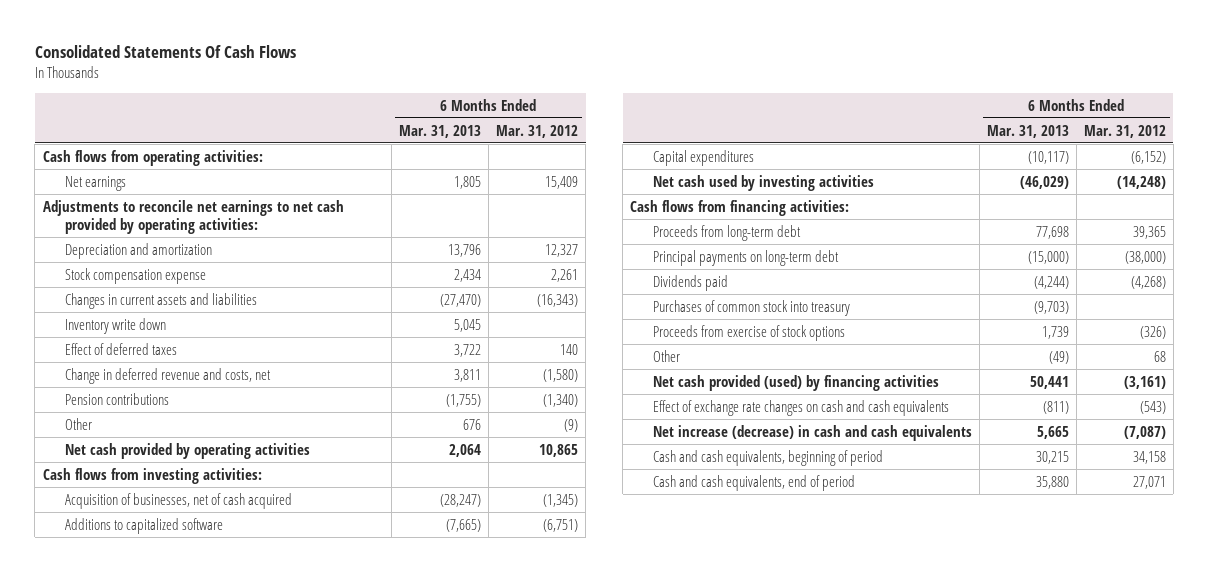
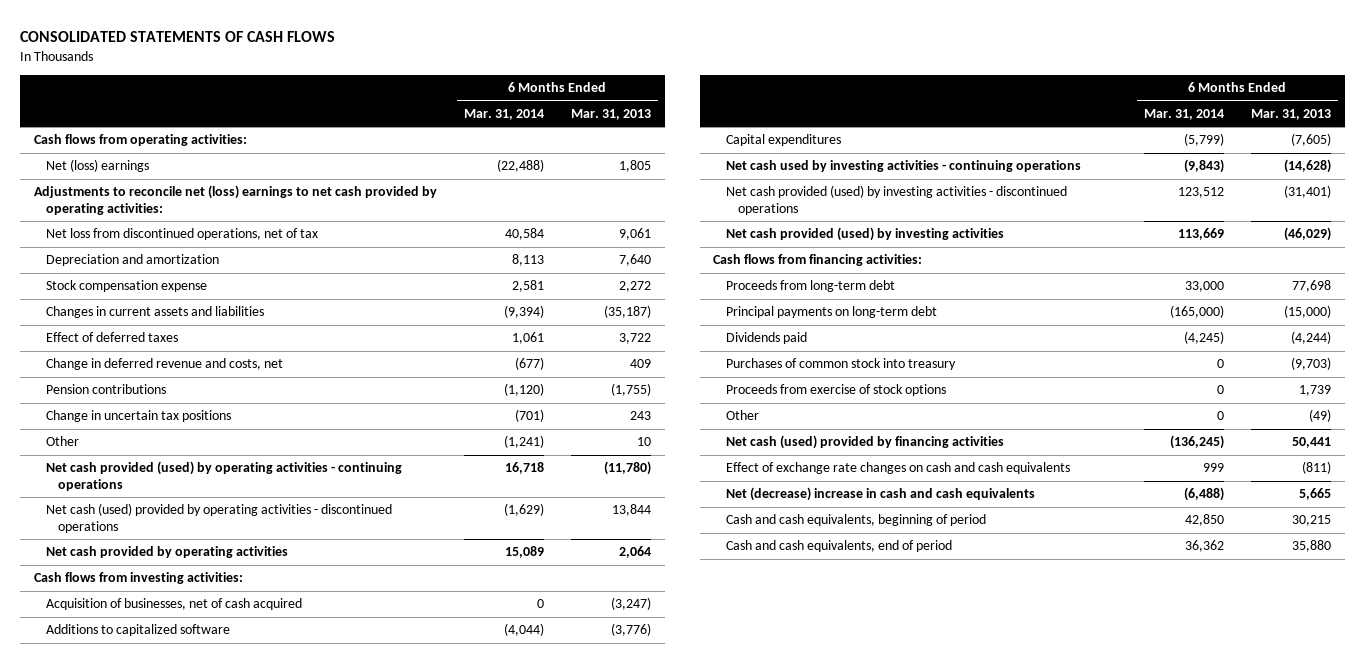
- Consolidated Statements Of Cash Flows
+ CONSOLIDATED STATEMENTS OF CASH FLOWS
- | 6 Months Ended Mar. 31, 2013 | 6 Months Ended Mar. 31, 2012
+ | 6 Months Ended Mar. 31, 2014 | 6 Months Ended Mar. 31, 2013
- Net earnings | 1,805 | 15,409
- Adjustments to reconcile net earnings to net cash provided by operating activities:
- Depreciation and amortization | 13,796 | 12,327
- Stock compensation expense | 2,434 | 2,261
- Changes in current assets and liabilities | (27,470) | (16,343)
- Inventory write down | 5,045 |
+ Net (loss) earnings | (22,488) | 1,805
+ Adjustments to reconcile net (loss) earnings to net cash provided by operating activities:
+ Net loss from discontinued operations, net of tax | 40,584 | 9,061
+ Depreciation and amortization | 8,113 | 7,640
+ Stock compensation expense | 2,581 | 2,272
+ Changes in current assets and liabilities | (9,394) | (35,187)
- Change in deferred revenue and costs, net | 3,811 | (1,580)
+ Change in deferred revenue and costs, net | (677) | 409
- Other | 676 | (9)
+ Change in uncertain tax positions | (701) | 243
+ Other | (1,241) | 10
+ Net cash provided (used) by operating activities - continuing operations | 16,718 | (11,780)
+ Net cash (used) provided by operating activities - discontinued operations | (1,629) | 13,844
- Acquisition of businesses, net of cash acquired | (28,247) | (1,345)
- Additions to capitalized software | (7,665) | (6,751)
- Capital expenditures | (10,117) | (6,152)
- Net cash used by investing activities | (46,029) | (14,248)
+ Acquisition of businesses, net of cash acquired | 0 | (3,247)
+ Additions to capitalized software | (4,044) | (3,776)
+ Capital expenditures | (5,799) | (7,605)
+ Net cash used by investing activities - continuing operations | (9,843) | (14,628)
+ Net cash provided (used) by investing activities - discontinued operations | 123,512 | (31,401)
+ Net cash provided (used) by investing activities | 113,669 | (46,029)
- Net cash provided (used) by financing activities | 50,441 | (3,161)
+ Net cash (used) provided by financing activities | (136,245) | 50,441
- Net increase (decrease) in cash and cash equivalents | 5,665 | (7,087)
+ Net (decrease) increase in cash and cash equivalents | (6,488) | 5,665

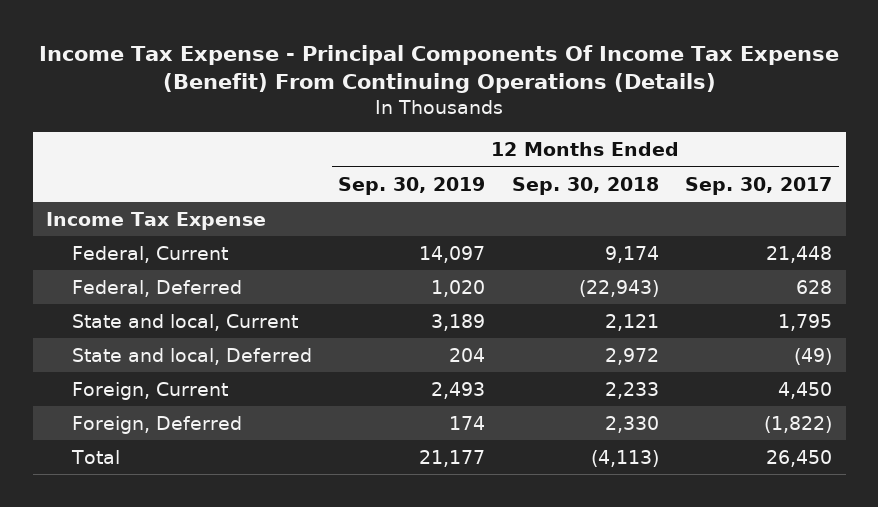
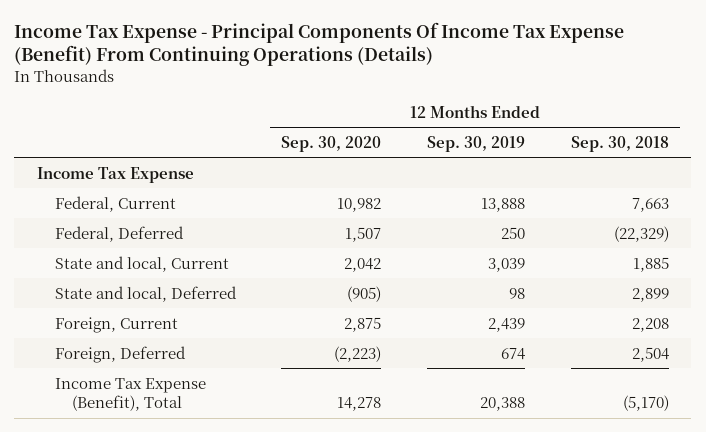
- | 12 Months Ended Sep. 30, 2019 | 12 Months Ended Sep. 30, 2018 | 12 Months Ended Sep. 30, 2017
+ | 12 Months Ended Sep. 30, 2020 | 12 Months Ended Sep. 30, 2019 | 12 Months Ended Sep. 30, 2018
- Federal, Current | 14,097 | 9,174 | 21,448
- Federal, Deferred | 1,020 | (22,943) | 628
- State and local, Current | 3,189 | 2,121 | 1,795
- State and local, Deferred | 204 | 2,972 | (49)
- Foreign, Current | 2,493 | 2,233 | 4,450
- Foreign, Deferred | 174 | 2,330 | (1,822)
- Total | 21,177 | (4,113) | 26,450
+ Federal, Current | 10,982 | 13,888 | 7,663
+ Federal, Deferred | 1,507 | 250 | (22,329)
+ State and local, Current | 2,042 | 3,039 | 1,885
+ State and local, Deferred | (905) | 98 | 2,899
+ Foreign, Current | 2,875 | 2,439 | 2,208
+ Foreign, Deferred | (2,223) | 674 | 2,504
+ Income Tax Expense (Benefit), Total | 14,278 | 20,388 | (5,170)

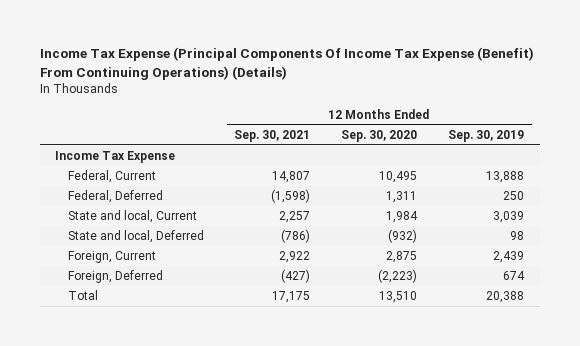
- Income Tax Expense - Principal Components Of Income Tax Expense (Benefit) From Continuing Operations (Details)
+ Income Tax Expense (Principal Components Of Income Tax Expense (Benefit) From Continuing Operations) (Details)
- | 12 Months Ended Sep. 30, 2020 | 12 Months Ended Sep. 30, 2019 | 12 Months Ended Sep. 30, 2018
+ | 12 Months Ended Sep. 30, 2021 | 12 Months Ended Sep. 30, 2020 | 12 Months Ended Sep. 30, 2019
- Federal, Current | 10,982 | 13,888 | 7,663
- Federal, Deferred | 1,507 | 250 | (22,329)
- State and local, Current | 2,042 | 3,039 | 1,885
- State and local, Deferred | (905) | 98 | 2,899
+ Federal, Current | 14,807 | 10,495 | 13,888
+ Federal, Deferred | (1,598) | 1,311 | 250
+ State and local, Current | 2,257 | 1,984 | 3,039
+ State and local, Deferred | (786) | (932) | 98
- Income Tax Expense (Benefit), Total | 14,278 | 20,388 | (5,170)
+ Total | 17,175 | 13,510 | 20,388

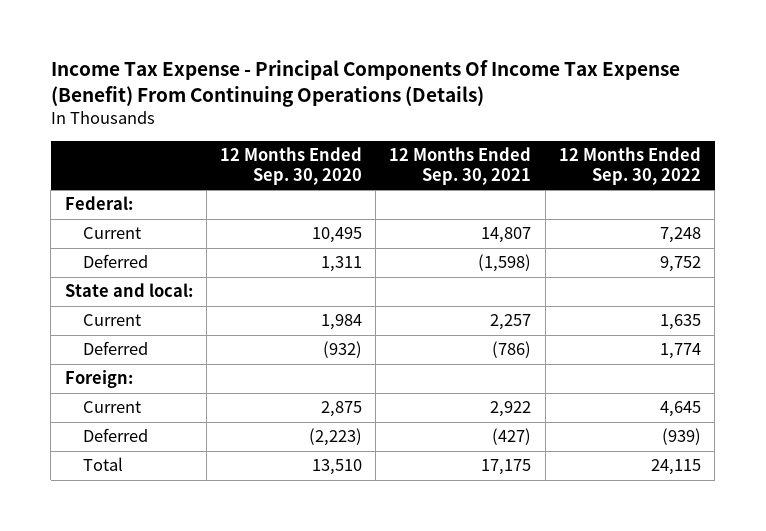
- Income Tax Expense (Principal Components Of Income Tax Expense (Benefit) From Continuing Operations) (Details)
+ Income Tax Expense - Principal Components Of Income Tax Expense (Benefit) From Continuing Operations (Details)
- | 12 Months Ended Sep. 30, 2021 | 12 Months Ended Sep. 30, 2020 | 12 Months Ended Sep. 30, 2019
+ | 12 Months Ended Sep. 30, 2020 | 12 Months Ended Sep. 30, 2021 | 12 Months Ended Sep. 30, 2022
- Income Tax Expense
- Federal, Current | 14,807 | 10,495 | 13,888
- Federal, Deferred | (1,598) | 1,311 | 250
- State and local, Current | 2,257 | 1,984 | 3,039
- State and local, Deferred | (786) | (932) | 98
- Foreign, Current | 2,922 | 2,875 | 2,439
- Foreign, Deferred | (427) | (2,223) | 674
+ Federal:
+ Current | 10,495 | 14,807 | 7,248
+ Deferred | 1,311 | (1,598) | 9,752
+ State and local:
+ Current | 1,984 | 2,257 | 1,635
+ Deferred | (932) | (786) | 1,774
+ Foreign:
+ Current | 2,875 | 2,922 | 4,645
+ Deferred | (2,223) | (427) | (939)

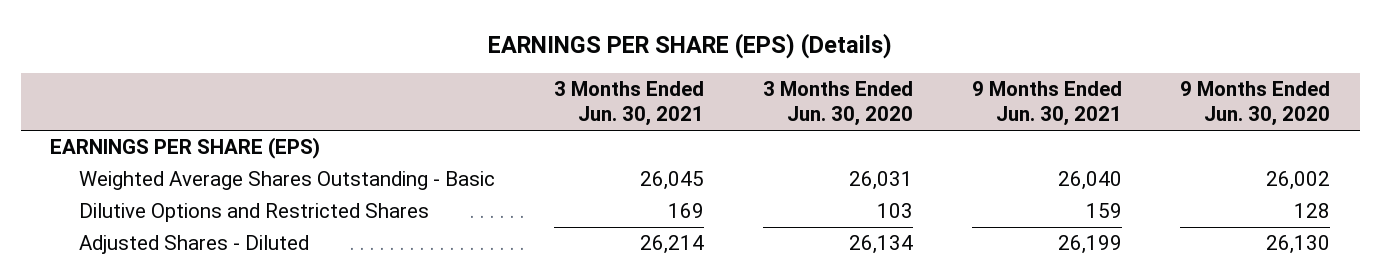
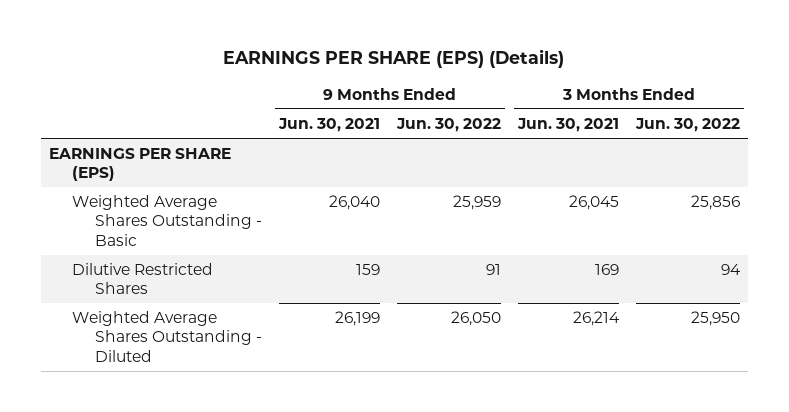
- | 3 Months Ended Jun. 30, 2021 | 3 Months Ended Jun. 30, 2020 | 9 Months Ended Jun. 30, 2021 | 9 Months Ended Jun. 30, 2020
+ | 9 Months Ended Jun. 30, 2021 | 9 Months Ended Jun. 30, 2022 | 3 Months Ended Jun. 30, 2021 | 3 Months Ended Jun. 30, 2022
- Dilutive Options and Restricted Shares | 169 | 103 | 159 | 128
- Adjusted Shares - Diluted | 26,214 | 26,134 | 26,199 | 26,130
+ Dilutive Restricted Shares | 159 | 91 | 169 | 94
+ Weighted Average Shares Outstanding - Diluted | 26,199 | 26,050 | 26,214 | 25,950

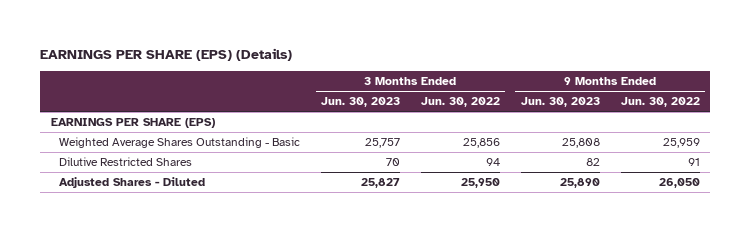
- | 9 Months Ended Jun. 30, 2021 | 9 Months Ended Jun. 30, 2022 | 3 Months Ended Jun. 30, 2021 | 3 Months Ended Jun. 30, 2022
+ | 3 Months Ended Jun. 30, 2023 | 3 Months Ended Jun. 30, 2022 | 9 Months Ended Jun. 30, 2023 | 9 Months Ended Jun. 30, 2022
- Weighted Average Shares Outstanding - Diluted | 26,199 | 26,050 | 26,214 | 25,950
+ Adjusted Shares - Diluted | 25,827 | 25,950 | 25,890 | 26,050

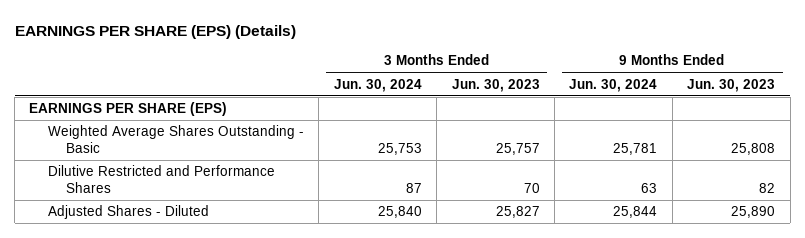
- | 3 Months Ended Jun. 30, 2023 | 3 Months Ended Jun. 30, 2022 | 9 Months Ended Jun. 30, 2023 | 9 Months Ended Jun. 30, 2022
+ | 3 Months Ended Jun. 30, 2024 | 3 Months Ended Jun. 30, 2023 | 9 Months Ended Jun. 30, 2024 | 9 Months Ended Jun. 30, 2023
- Dilutive Restricted Shares | 70 | 94 | 82 | 91
+ Dilutive Restricted and Performance Shares | 87 | 70 | 63 | 82

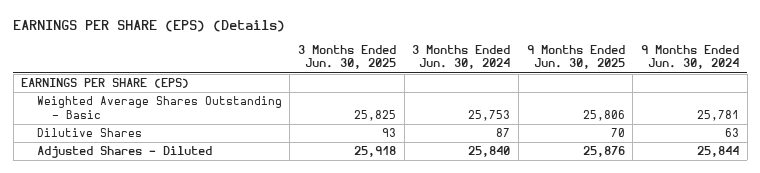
- | 3 Months Ended Jun. 30, 2024 | 3 Months Ended Jun. 30, 2023 | 9 Months Ended Jun. 30, 2024 | 9 Months Ended Jun. 30, 2023
+ | 3 Months Ended Jun. 30, 2025 | 3 Months Ended Jun. 30, 2024 | 9 Months Ended Jun. 30, 2025 | 9 Months Ended Jun. 30, 2024
- Dilutive Restricted and Performance Shares | 87 | 70 | 63 | 82
+ Dilutive Shares | 93 | 87 | 70 | 63

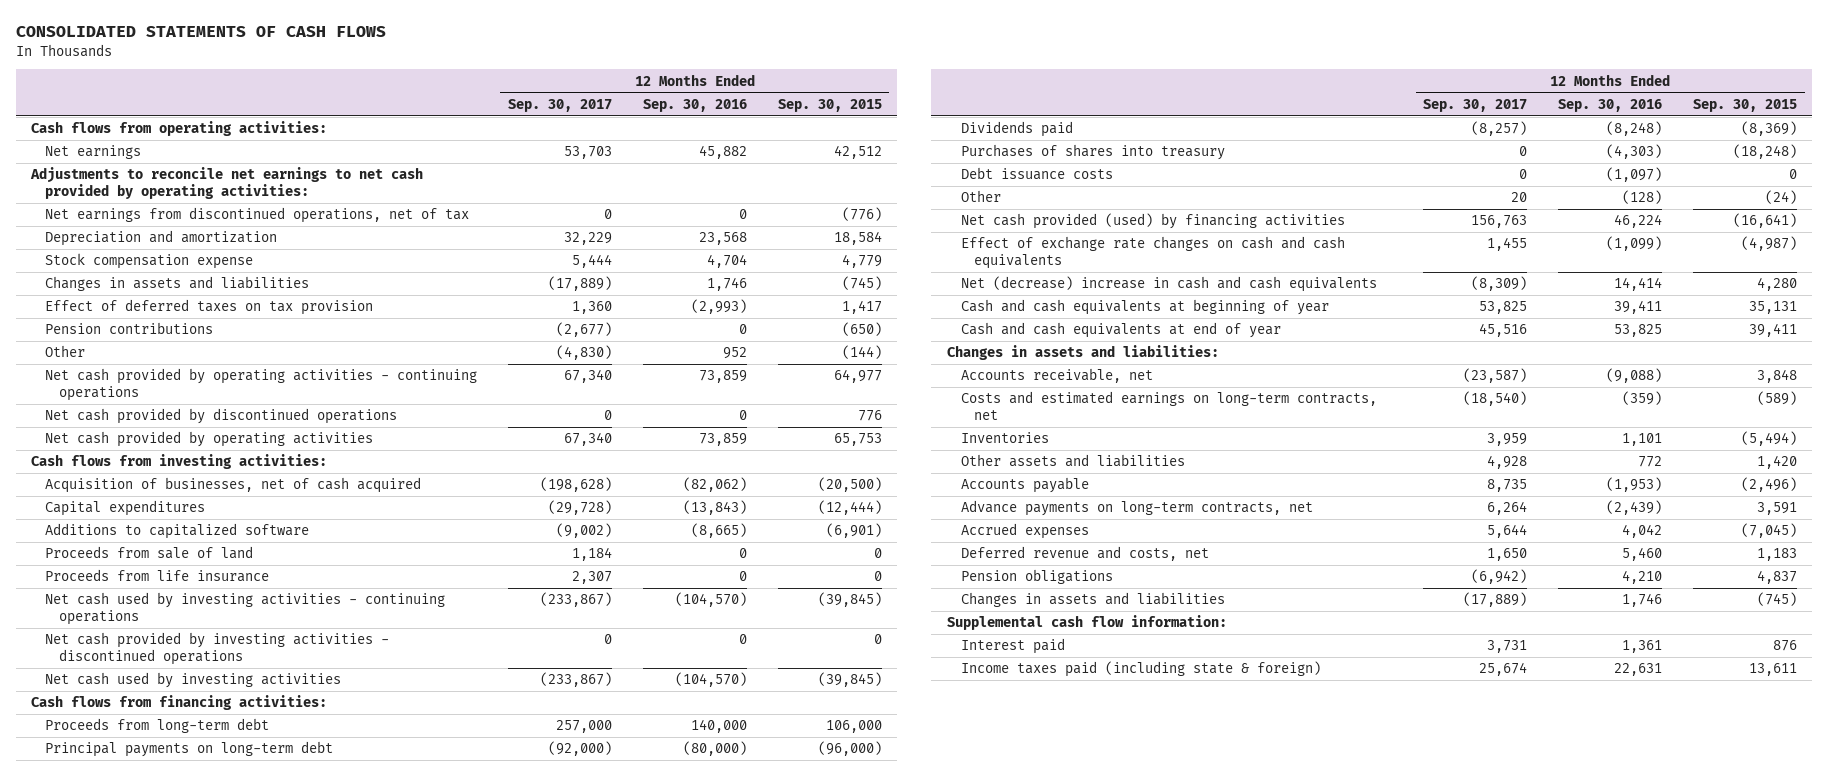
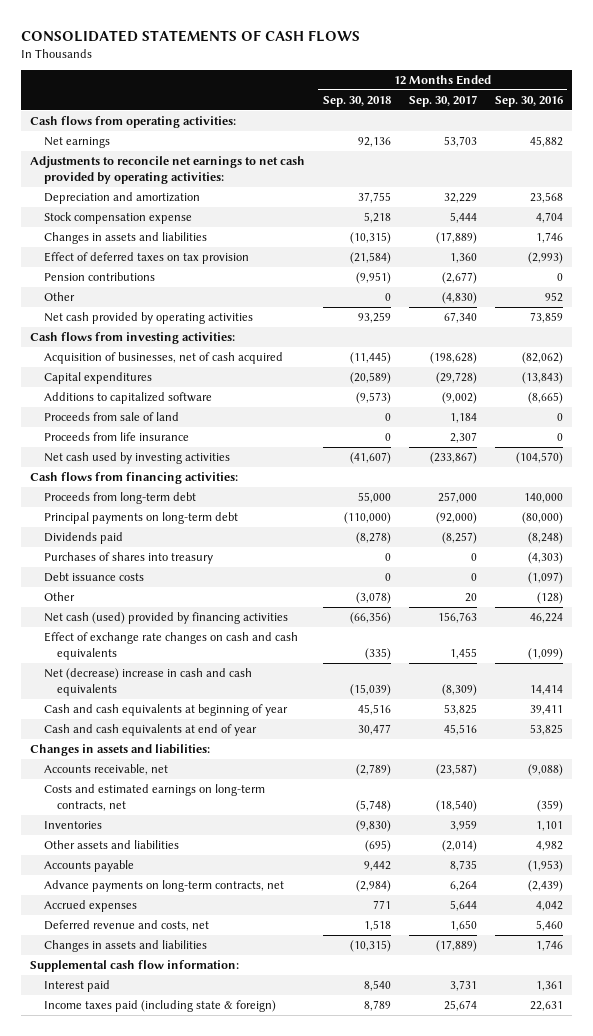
- | 12 Months Ended Sep. 30, 2017 | 12 Months Ended Sep. 30, 2016 | 12 Months Ended Sep. 30, 2015
+ | 12 Months Ended Sep. 30, 2018 | 12 Months Ended Sep. 30, 2017 | 12 Months Ended Sep. 30, 2016
- Net earnings from discontinued operations, net of tax | 0 | 0 | (776)
- Net cash provided by operating activities - continuing operations | 67,340 | 73,859 | 64,977
- Net cash provided by discontinued operations | 0 | 0 | 776
- Net cash used by investing activities - continuing operations | (233,867) | (104,570) | (39,845)
- Net cash provided by investing activities - discontinued operations | 0 | 0 | 0
- Net cash provided (used) by financing activities | 156,763 | 46,224 | (16,641)
+ Net cash (used) provided by financing activities | (66,356) | 156,763 | 46,224
- Other assets and liabilities | 4,928 | 772 | 1,420
+ Other assets and liabilities | (695) | (2,014) | 4,982
- Pension obligations | (6,942) | 4,210 | 4,837

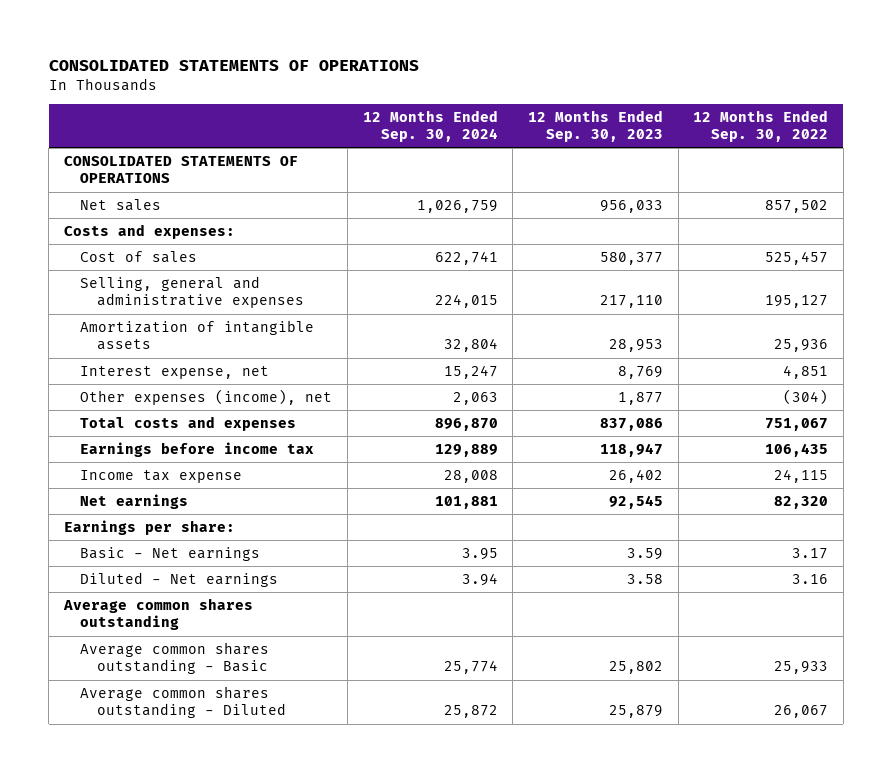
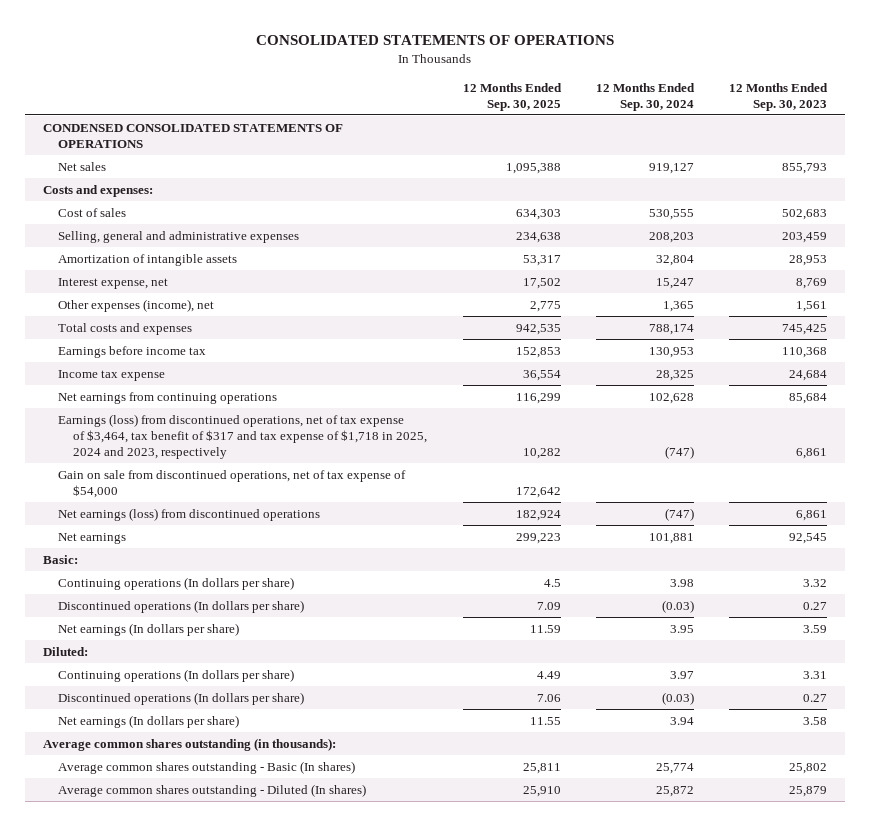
- | 12 Months Ended Sep. 30, 2024 | 12 Months Ended Sep. 30, 2023 | 12 Months Ended Sep. 30, 2022
+ | 12 Months Ended Sep. 30, 2025 | 12 Months Ended Sep. 30, 2024 | 12 Months Ended Sep. 30, 2023
- CONSOLIDATED STATEMENTS OF OPERATIONS
- Net sales | 1,026,759 | 956,033 | 857,502
+ CONDENSED CONSOLIDATED STATEMENTS OF OPERATIONS
+ Net sales | 1,095,388 | 919,127 | 855,793
- Cost of sales | 622,741 | 580,377 | 525,457
- Selling, general and administrative expenses | 224,015 | 217,110 | 195,127
+ Cost of sales | 634,303 | 530,555 | 502,683
+ Selling, general and administrative expenses | 234,638 | 208,203 | 203,459
- Other expenses (income), net | 2,063 | 1,877 | (304)
- Total costs and expenses | 896,870 | 837,086 | 751,067
- Earnings before income tax | 129,889 | 118,947 | 106,435
- Income tax expense | 28,008 | 26,402 | 24,115
+ Other expenses (income), net | 2,775 | 1,365 | 1,561
+ Total costs and expenses | 942,535 | 788,174 | 745,425
+ Earnings before income tax | 152,853 | 130,953 | 110,368
+ Income tax expense | 36,554 | 28,325 | 24,684
+ Net earnings from continuing operations | 116,299 | 102,628 | 85,684
+ Earnings (loss) from discontinued operations, net of tax expense of $3,464, tax benefit of $317 and tax expense of $1,718 in 2025, 2024 and 2023, respectively | 10,282 | (747) | 6,861
+ Gain on sale from discontinued operations, net of tax expense of $54,000 | 172,642 | |
+ Net earnings (loss) from discontinued operations | 182,924 | (747) | 6,861
- Earnings per share:
- Basic - Net earnings | 3.95 | 3.59 | 3.17
- Diluted - Net earnings | 3.94 | 3.58 | 3.16
- Average common shares outstanding
- Average common shares outstanding - Basic | 25,774 | 25,802 | 25,933
- Average common shares outstanding - Diluted | 25,872 | 25,879 | 26,067
+ Basic:
+ Continuing operations (In dollars per share) | 4.5 | 3.98 | 3.32
+ Discontinued operations (In dollars per share) | 7.09 | (0.03) | 0.27
+ Net earnings (In dollars per share) | 11.59 | 3.95 | 3.59
+ Diluted:
+ Continuing operations (In dollars per share) | 4.49 | 3.97 | 3.31
+ Discontinued operations (In dollars per share) | 7.06 | (0.03) | 0.27
+ Net earnings (In dollars per share) | 11.55 | 3.94 | 3.58
+ Average common shares outstanding (in thousands):
+ Average common shares outstanding - Basic (In shares) | 25,811 | 25,774 | 25,802
+ Average common shares outstanding - Diluted (In shares) | 25,910 | 25,872 | 25,879

